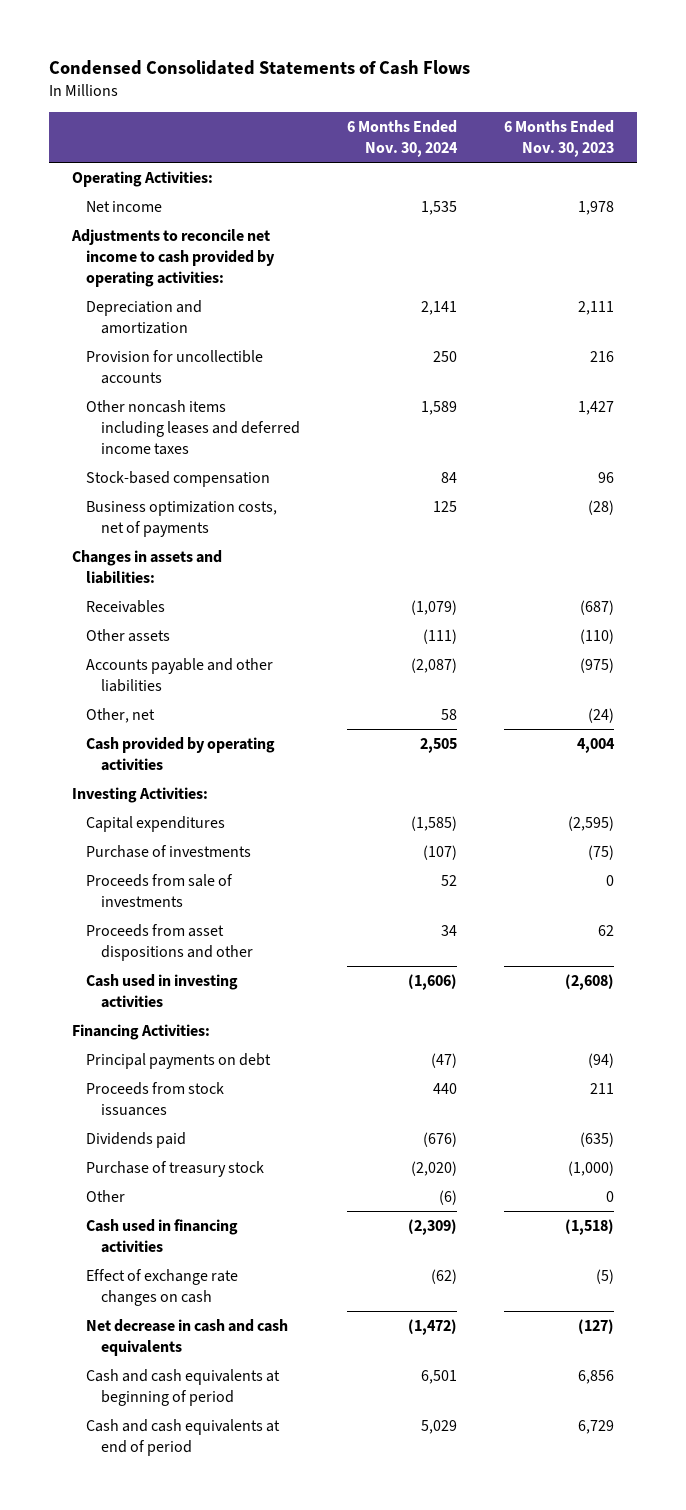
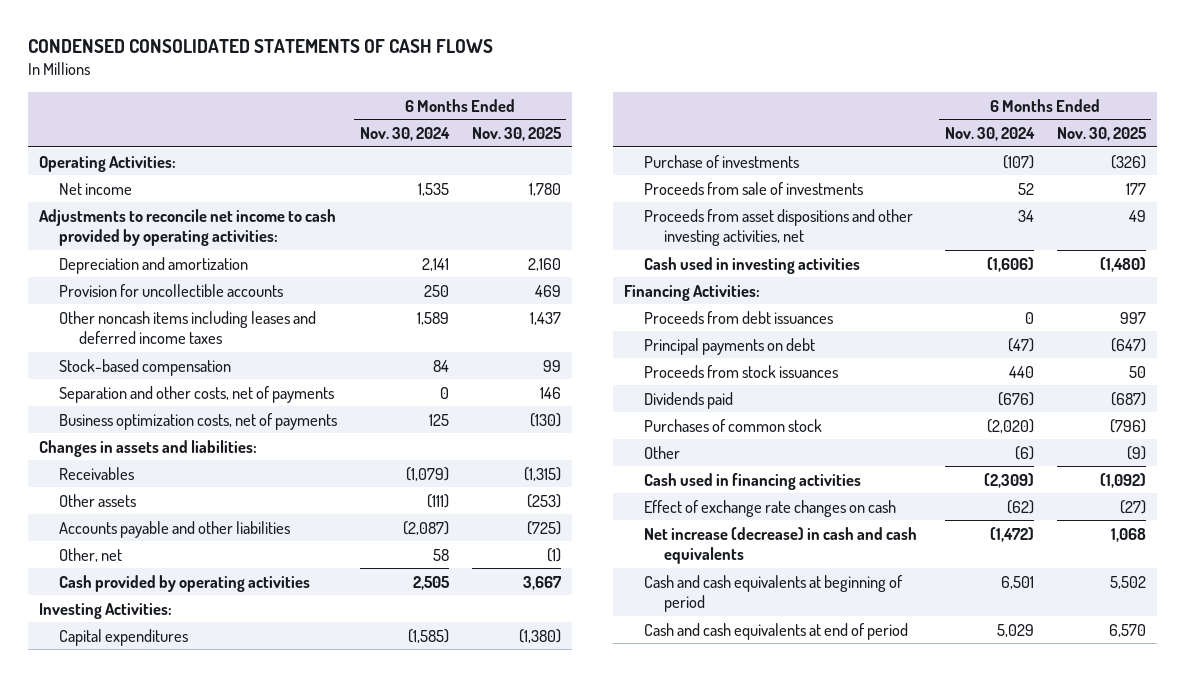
- Condensed Consolidated Statements of Cash Flows
+ CONDENSED CONSOLIDATED STATEMENTS OF CASH FLOWS
- | 6 Months Ended Nov. 30, 2024 | 6 Months Ended Nov. 30, 2023
+ | 6 Months Ended Nov. 30, 2024 | 6 Months Ended Nov. 30, 2025
+ Separation and other costs, net of payments | 0 | 146
- Proceeds from asset dispositions and other | 34 | 62
+ Proceeds from asset dispositions and other investing activities, net | 34 | 49
+ Proceeds from debt issuances | 0 | 997
- Purchase of treasury stock | (2,020) | (1,000)
+ Purchases of common stock | (2,020) | (796)
- Net decrease in cash and cash equivalents | (1,472) | (127)
+ Net increase (decrease) in cash and cash equivalents | (1,472) | 1,068

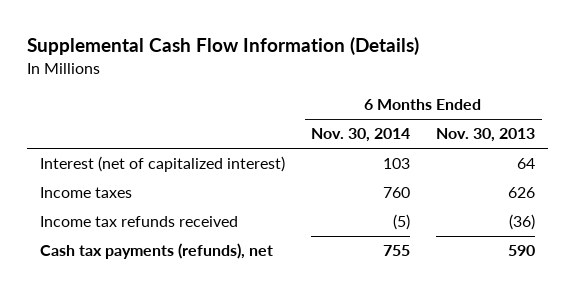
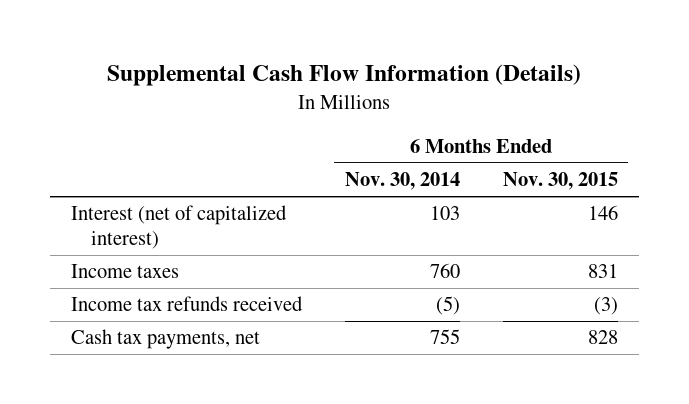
- | 6 Months Ended Nov. 30, 2014 | 6 Months Ended Nov. 30, 2013
+ | 6 Months Ended Nov. 30, 2014 | 6 Months Ended Nov. 30, 2015
- Cash tax payments (refunds), net | 755 | 590
+ Cash tax payments, net | 755 | 828

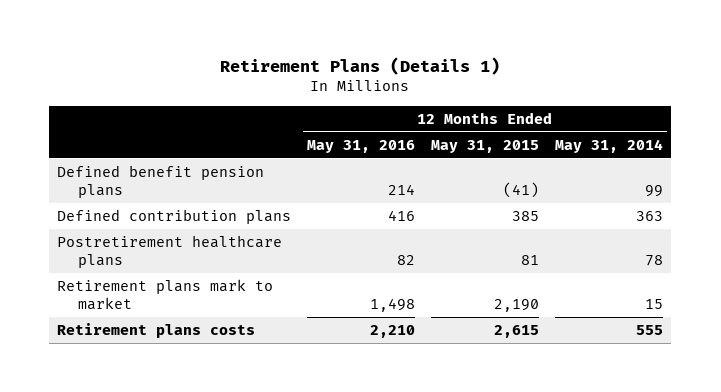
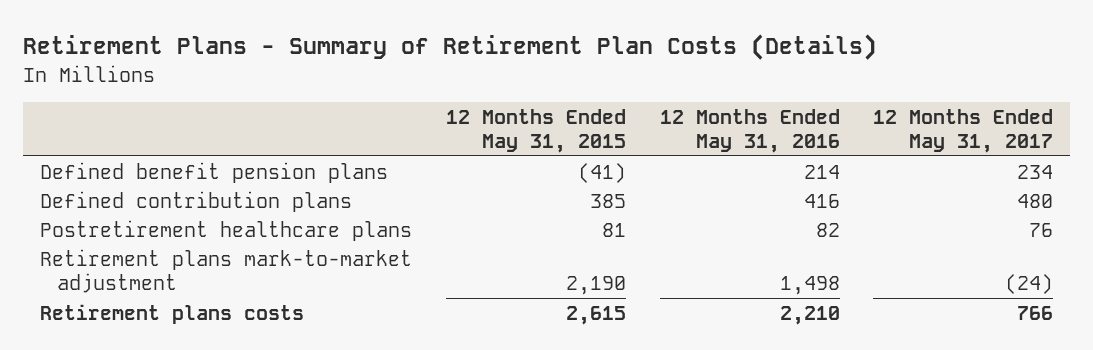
- Retirement Plans (Details 1)
+ Retirement Plans - Summary of Retirement Plan Costs (Details)
- | 12 Months Ended May 31, 2016 | 12 Months Ended May 31, 2015 | 12 Months Ended May 31, 2014
+ | 12 Months Ended May 31, 2015 | 12 Months Ended May 31, 2016 | 12 Months Ended May 31, 2017
- Retirement plans mark to market | 1,498 | 2,190 | 15
+ Retirement plans mark-to-market adjustment | 2,190 | 1,498 | (24)

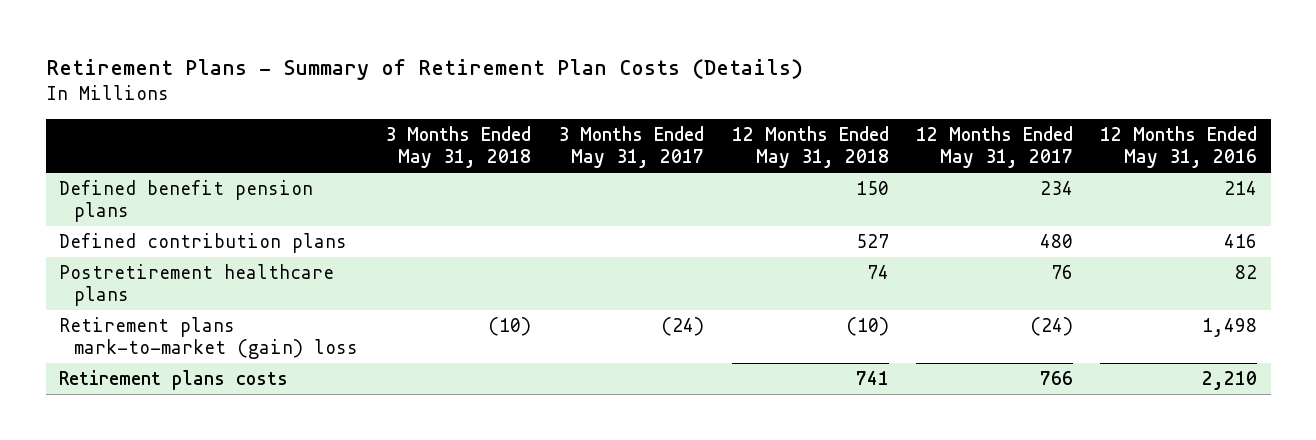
- | 12 Months Ended May 31, 2015 | 12 Months Ended May 31, 2016 | 12 Months Ended May 31, 2017
+ | 3 Months Ended May 31, 2018 | 3 Months Ended May 31, 2017 | 12 Months Ended May 31, 2018 | 12 Months Ended May 31, 2017 | 12 Months Ended May 31, 2016
- Retirement plans mark-to-market adjustment | 2,190 | 1,498 | (24)
+ Retirement plans mark-to-market (gain) loss | (10) | (24) | (10) | (24) | 1,498

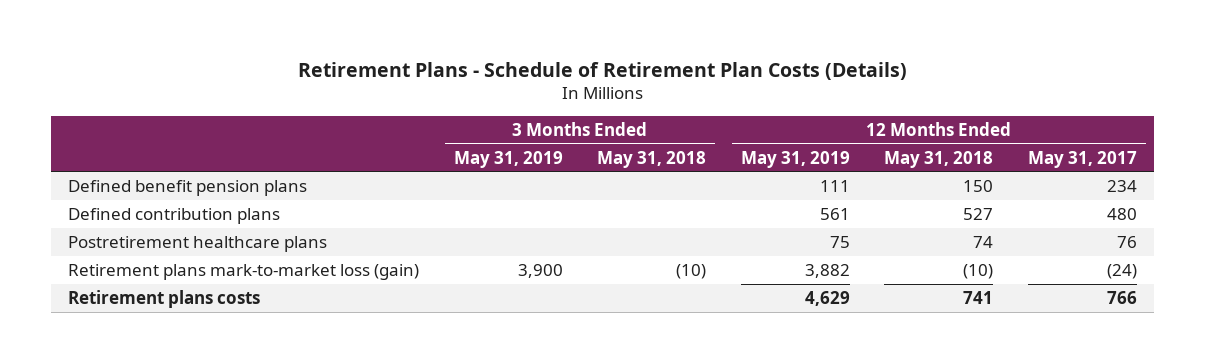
- Retirement Plans - Summary of Retirement Plan Costs (Details)
+ Retirement Plans - Schedule of Retirement Plan Costs (Details)
- | 3 Months Ended May 31, 2018 | 3 Months Ended May 31, 2017 | 12 Months Ended May 31, 2018 | 12 Months Ended May 31, 2017 | 12 Months Ended May 31, 2016
+ | 3 Months Ended May 31, 2019 | 3 Months Ended May 31, 2018 | 12 Months Ended May 31, 2019 | 12 Months Ended May 31, 2018 | 12 Months Ended May 31, 2017
- Retirement plans mark-to-market (gain) loss | (10) | (24) | (10) | (24) | 1,498
+ Retirement plans mark-to-market loss (gain) | 3,900 | (10) | 3,882 | (10) | (24)

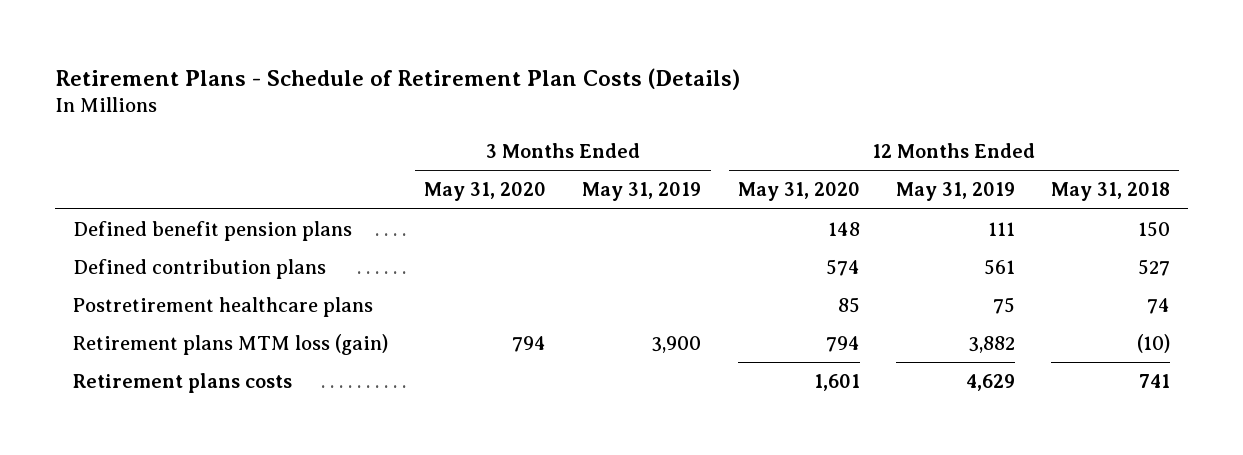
- | 3 Months Ended May 31, 2019 | 3 Months Ended May 31, 2018 | 12 Months Ended May 31, 2019 | 12 Months Ended May 31, 2018 | 12 Months Ended May 31, 2017
+ | 3 Months Ended May 31, 2020 | 3 Months Ended May 31, 2019 | 12 Months Ended May 31, 2020 | 12 Months Ended May 31, 2019 | 12 Months Ended May 31, 2018
- Retirement plans mark-to-market loss (gain) | 3,900 | (10) | 3,882 | (10) | (24)
+ Retirement plans MTM loss (gain) | 794 | 3,900 | 794 | 3,882 | (10)

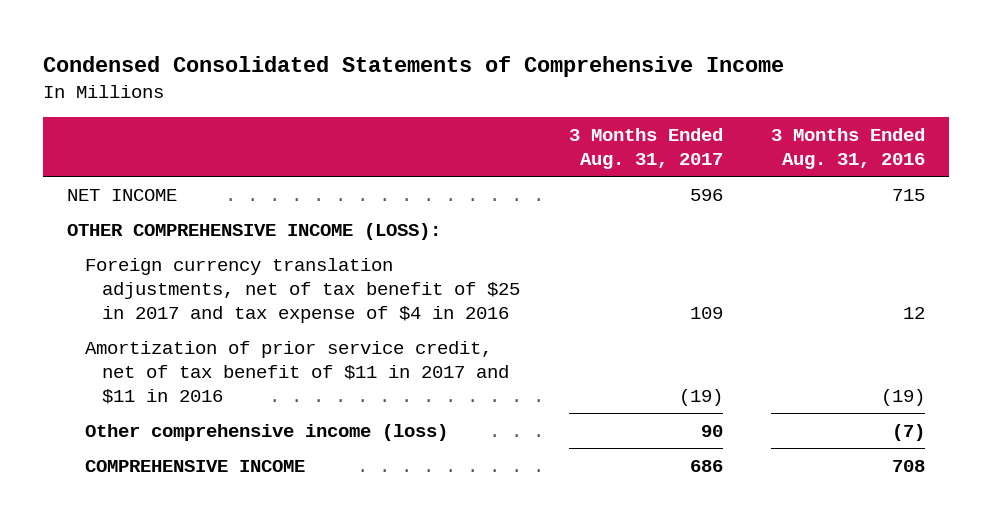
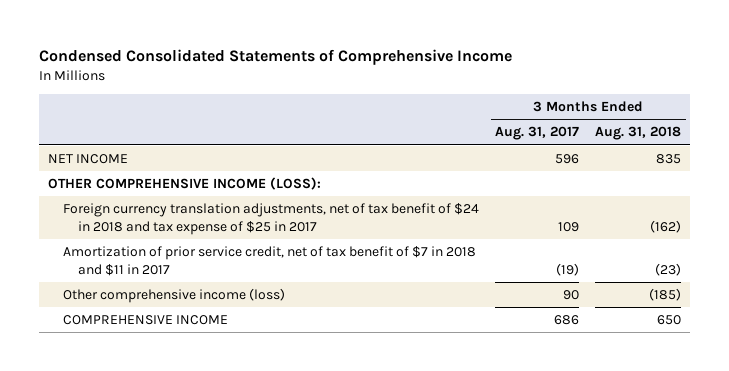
- | 3 Months Ended Aug. 31, 2017 | 3 Months Ended Aug. 31, 2016
+ | 3 Months Ended Aug. 31, 2017 | 3 Months Ended Aug. 31, 2018
- Foreign currency translation adjustments, net of tax benefit of $25 in 2017 and tax expense of $4 in 2016 | 109 | 12
- Amortization of prior service credit, net of tax benefit of $11 in 2017 and $11 in 2016 | (19) | (19)
+ Foreign currency translation adjustments, net of tax benefit of $24 in 2018 and tax expense of $25 in 2017 | 109 | (162)
+ Amortization of prior service credit, net of tax benefit of $7 in 2018 and $11 in 2017 | (19) | (23)

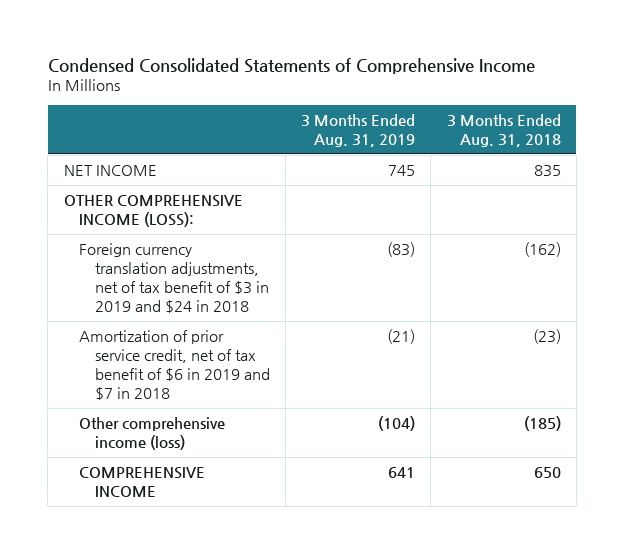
- | 3 Months Ended Aug. 31, 2017 | 3 Months Ended Aug. 31, 2018
+ | 3 Months Ended Aug. 31, 2019 | 3 Months Ended Aug. 31, 2018
- Foreign currency translation adjustments, net of tax benefit of $24 in 2018 and tax expense of $25 in 2017 | 109 | (162)
- Amortization of prior service credit, net of tax benefit of $7 in 2018 and $11 in 2017 | (19) | (23)
+ Foreign currency translation adjustments, net of tax benefit of $3 in 2019 and $24 in 2018 | (83) | (162)
+ Amortization of prior service credit, net of tax benefit of $6 in 2019 and $7 in 2018 | (21) | (23)

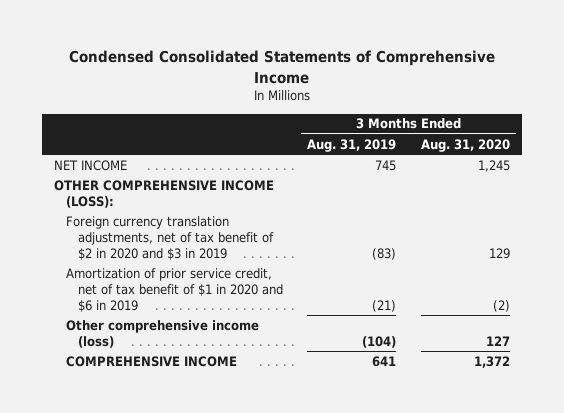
- | 3 Months Ended Aug. 31, 2019 | 3 Months Ended Aug. 31, 2018
+ | 3 Months Ended Aug. 31, 2019 | 3 Months Ended Aug. 31, 2020
- Foreign currency translation adjustments, net of tax benefit of $3 in 2019 and $24 in 2018 | (83) | (162)
- Amortization of prior service credit, net of tax benefit of $6 in 2019 and $7 in 2018 | (21) | (23)
+ Foreign currency translation adjustments, net of tax benefit of $2 in 2020 and $3 in 2019 | (83) | 129
+ Amortization of prior service credit, net of tax benefit of $1 in 2020 and $6 in 2019 | (21) | (2)

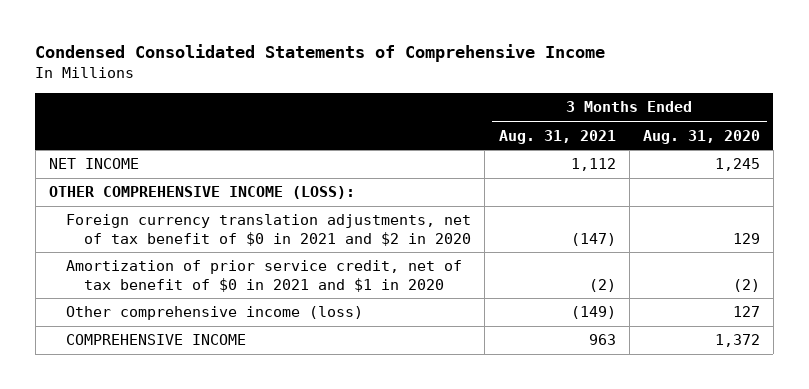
- | 3 Months Ended Aug. 31, 2019 | 3 Months Ended Aug. 31, 2020
+ | 3 Months Ended Aug. 31, 2021 | 3 Months Ended Aug. 31, 2020
- Foreign currency translation adjustments, net of tax benefit of $2 in 2020 and $3 in 2019 | (83) | 129
- Amortization of prior service credit, net of tax benefit of $1 in 2020 and $6 in 2019 | (21) | (2)
+ Foreign currency translation adjustments, net of tax benefit of $0 in 2021 and $2 in 2020 | (147) | 129
+ Amortization of prior service credit, net of tax benefit of $0 in 2021 and $1 in 2020 | (2) | (2)

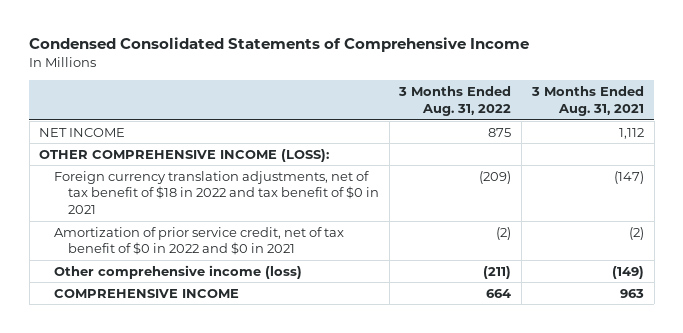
- | 3 Months Ended Aug. 31, 2021 | 3 Months Ended Aug. 31, 2020
+ | 3 Months Ended Aug. 31, 2022 | 3 Months Ended Aug. 31, 2021
- Foreign currency translation adjustments, net of tax benefit of $0 in 2021 and $2 in 2020 | (147) | 129
- Amortization of prior service credit, net of tax benefit of $0 in 2021 and $1 in 2020 | (2) | (2)
+ Foreign currency translation adjustments, net of tax benefit of $18 in 2022 and tax benefit of $0 in 2021 | (209) | (147)
+ Amortization of prior service credit, net of tax benefit of $0 in 2022 and $0 in 2021 | (2) | (2)

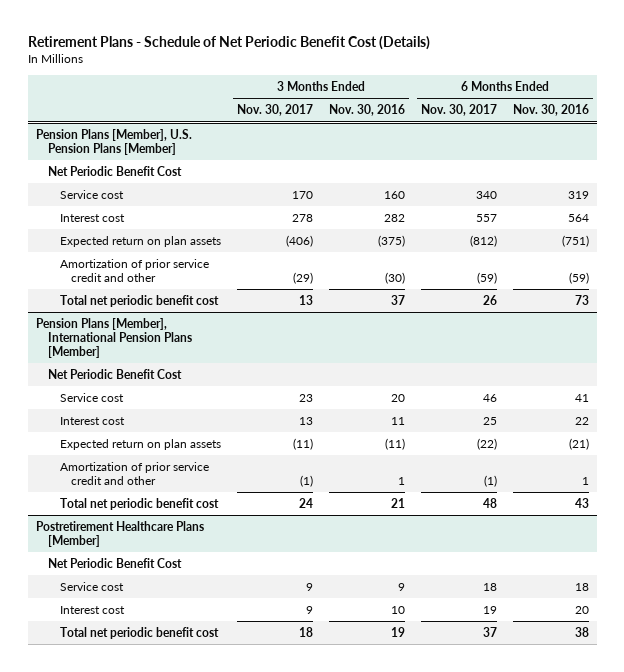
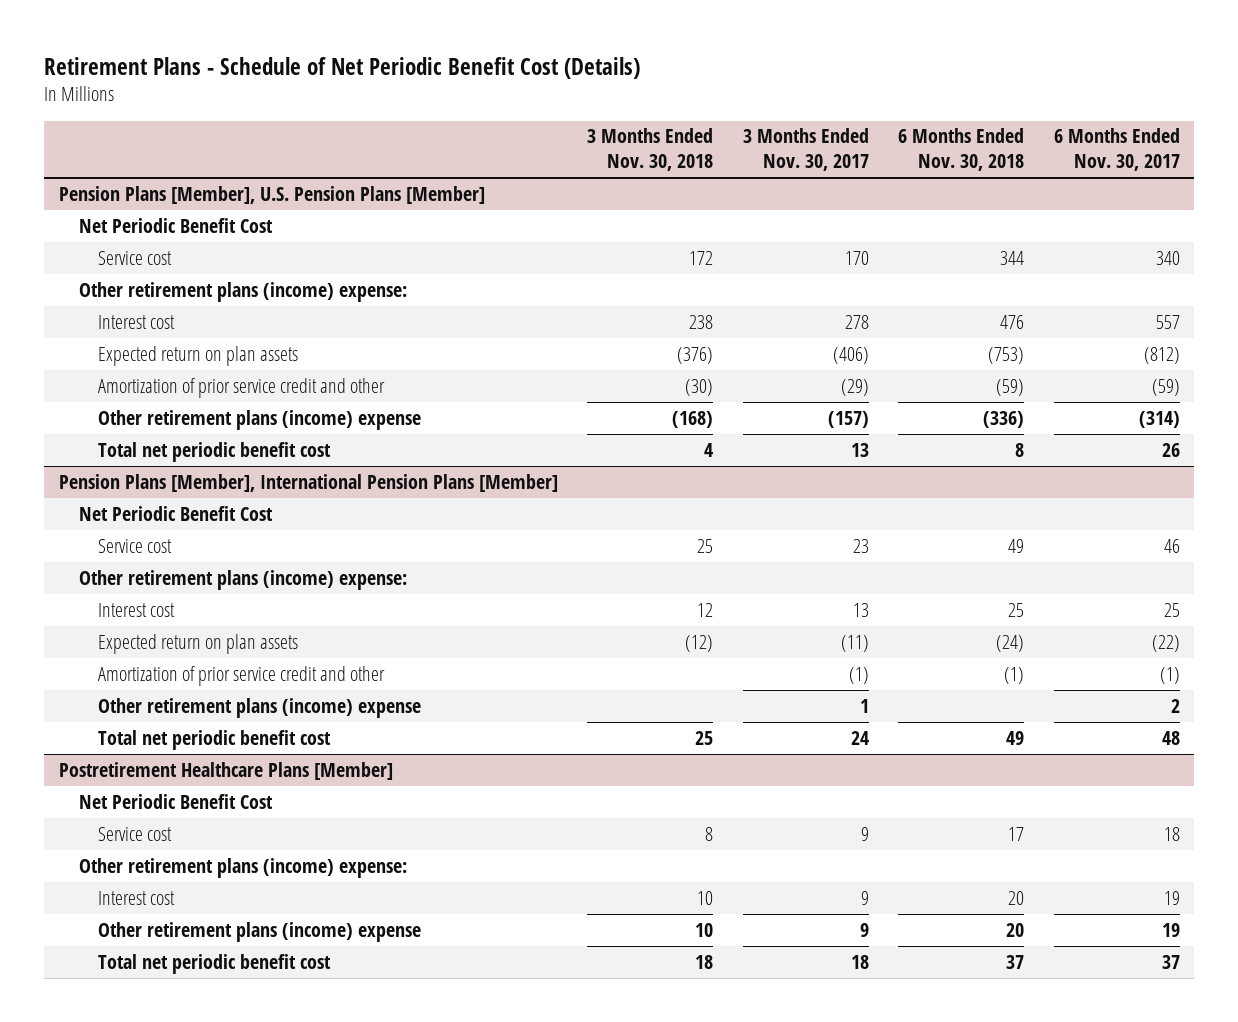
- | 3 Months Ended Nov. 30, 2017 | 3 Months Ended Nov. 30, 2016 | 6 Months Ended Nov. 30, 2017 | 6 Months Ended Nov. 30, 2016
+ | 3 Months Ended Nov. 30, 2018 | 3 Months Ended Nov. 30, 2017 | 6 Months Ended Nov. 30, 2018 | 6 Months Ended Nov. 30, 2017
@ Pension Plans [Member], U.S. Pension Plans [Member]
+ Other retirement plans (income) expense:
+ Other retirement plans (income) expense | (168) | (157) | (336) | (314)
@ Pension Plans [Member], International Pension Plans [Member]
+ Other retirement plans (income) expense:
+ Other retirement plans (income) expense | | 1 | | 2
@ Postretirement Healthcare Plans [Member]
+ Other retirement plans (income) expense:
+ Other retirement plans (income) expense | 10 | 9 | 20 | 19

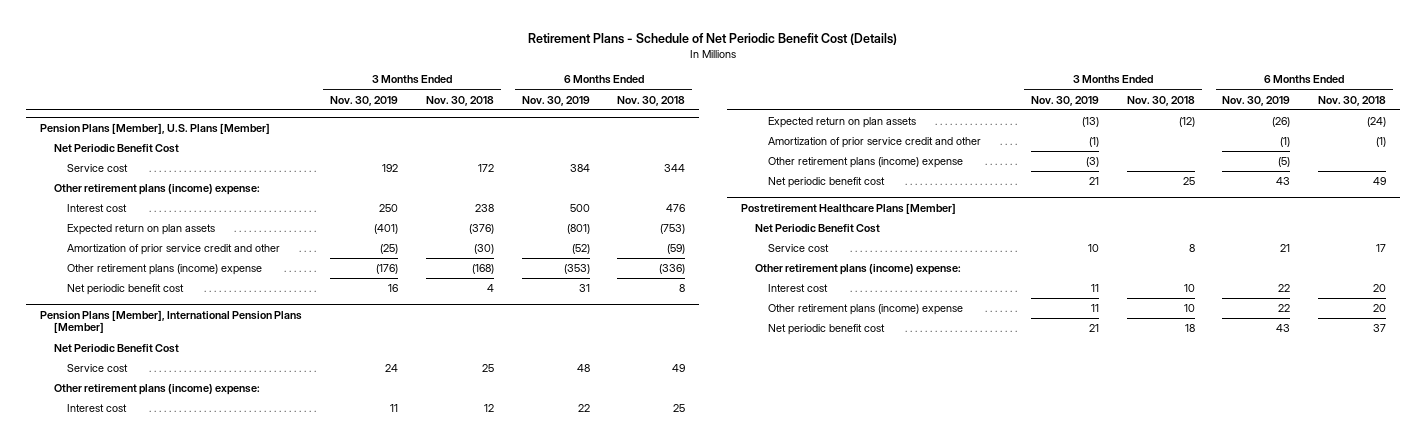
- | 3 Months Ended Nov. 30, 2018 | 3 Months Ended Nov. 30, 2017 | 6 Months Ended Nov. 30, 2018 | 6 Months Ended Nov. 30, 2017
+ | 3 Months Ended Nov. 30, 2019 | 3 Months Ended Nov. 30, 2018 | 6 Months Ended Nov. 30, 2019 | 6 Months Ended Nov. 30, 2018
- Pension Plans [Member], U.S. Pension Plans [Member]
+ Pension Plans [Member], U.S. Plans [Member]
- Total net periodic benefit cost | 4 | 13 | 8 | 26
+ Net periodic benefit cost | 16 | 4 | 31 | 8
@ Pension Plans [Member], International Pension Plans [Member]
- Total net periodic benefit cost | 25 | 24 | 49 | 48
+ Net periodic benefit cost | 21 | 25 | 43 | 49
@ Postretirement Healthcare Plans [Member]
- Total net periodic benefit cost | 18 | 18 | 37 | 37
+ Net periodic benefit cost | 21 | 18 | 43 | 37

